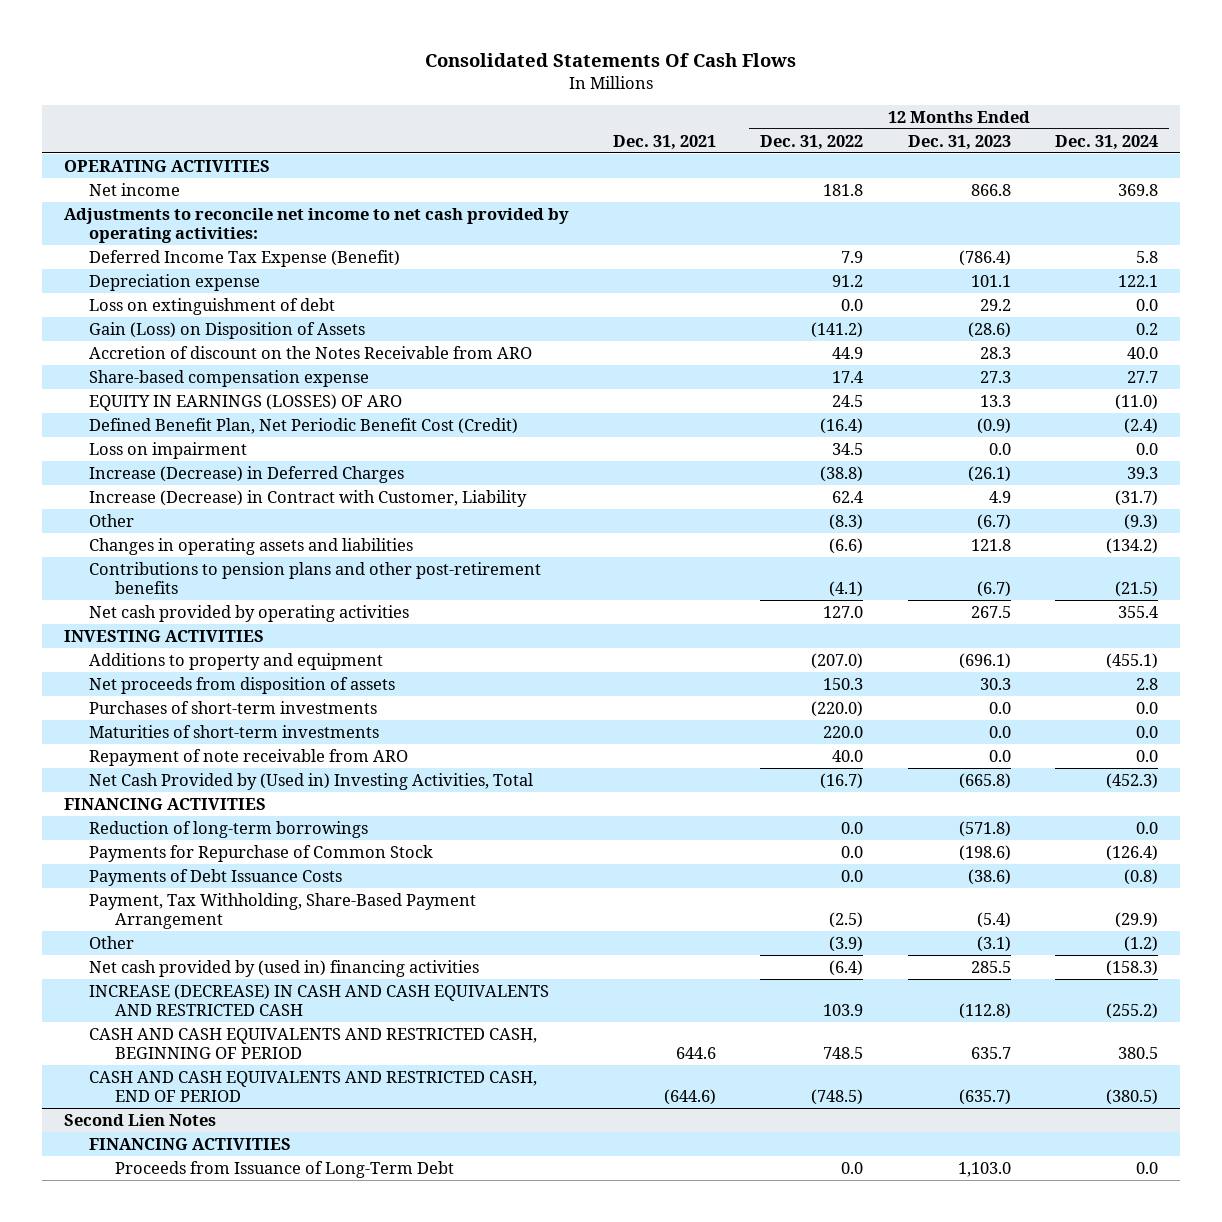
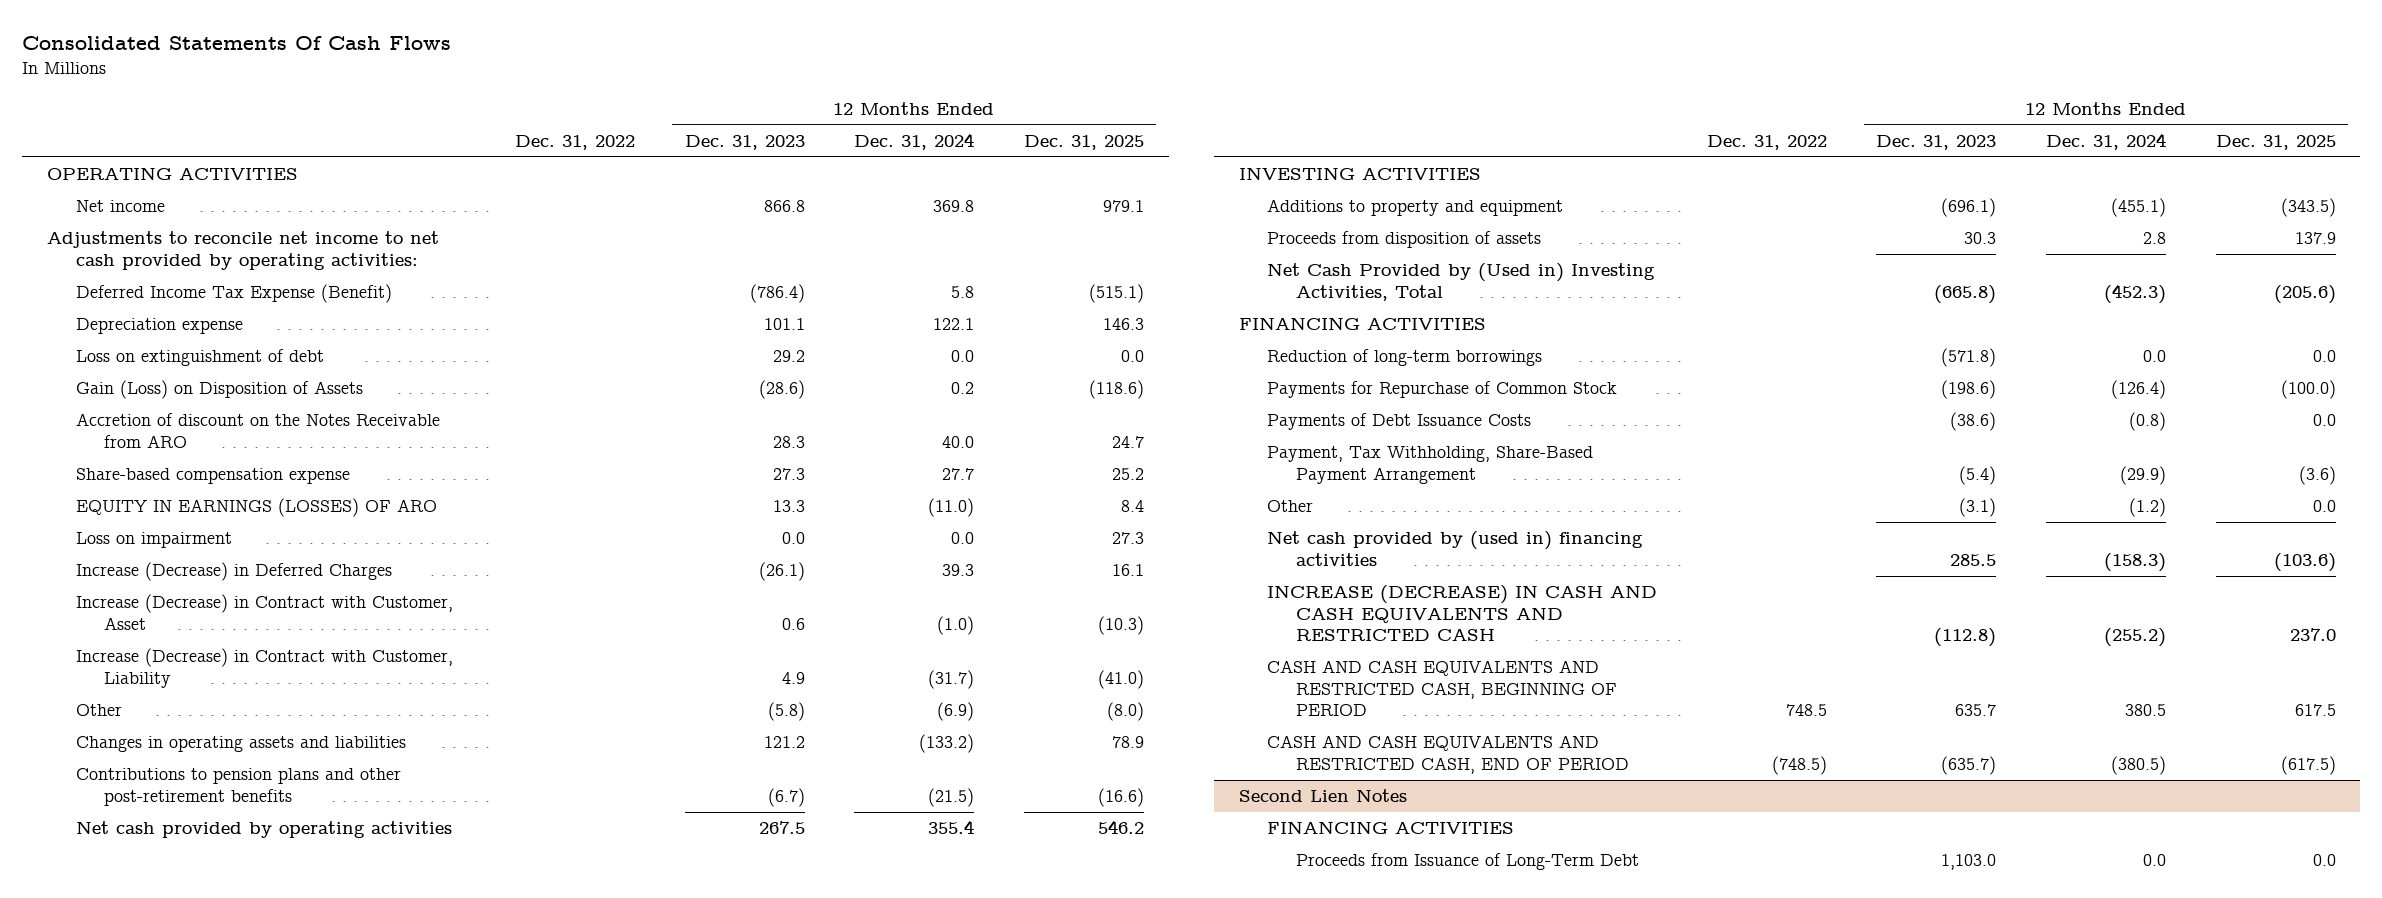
- | Dec. 31, 2021 | 12 Months Ended Dec. 31, 2022 | 12 Months Ended Dec. 31, 2023 | 12 Months Ended Dec. 31, 2024
+ | Dec. 31, 2022 | 12 Months Ended Dec. 31, 2023 | 12 Months Ended Dec. 31, 2024 | 12 Months Ended Dec. 31, 2025
- Defined Benefit Plan, Net Periodic Benefit Cost (Credit) | | (16.4) | (0.9) | (2.4)
+ Increase (Decrease) in Contract with Customer, Asset | | 0.6 | (1.0) | (10.3)
- Other | | (8.3) | (6.7) | (9.3)
- Changes in operating assets and liabilities | | (6.6) | 121.8 | (134.2)
+ Other | | (5.8) | (6.9) | (8.0)
+ Changes in operating assets and liabilities | | 121.2 | (133.2) | 78.9
- Net proceeds from disposition of assets | | 150.3 | 30.3 | 2.8
- Purchases of short-term investments | | (220.0) | 0.0 | 0.0
- Maturities of short-term investments | | 220.0 | 0.0 | 0.0
- Repayment of note receivable from ARO | | 40.0 | 0.0 | 0.0
+ Proceeds from disposition of assets | | 30.3 | 2.8 | 137.9

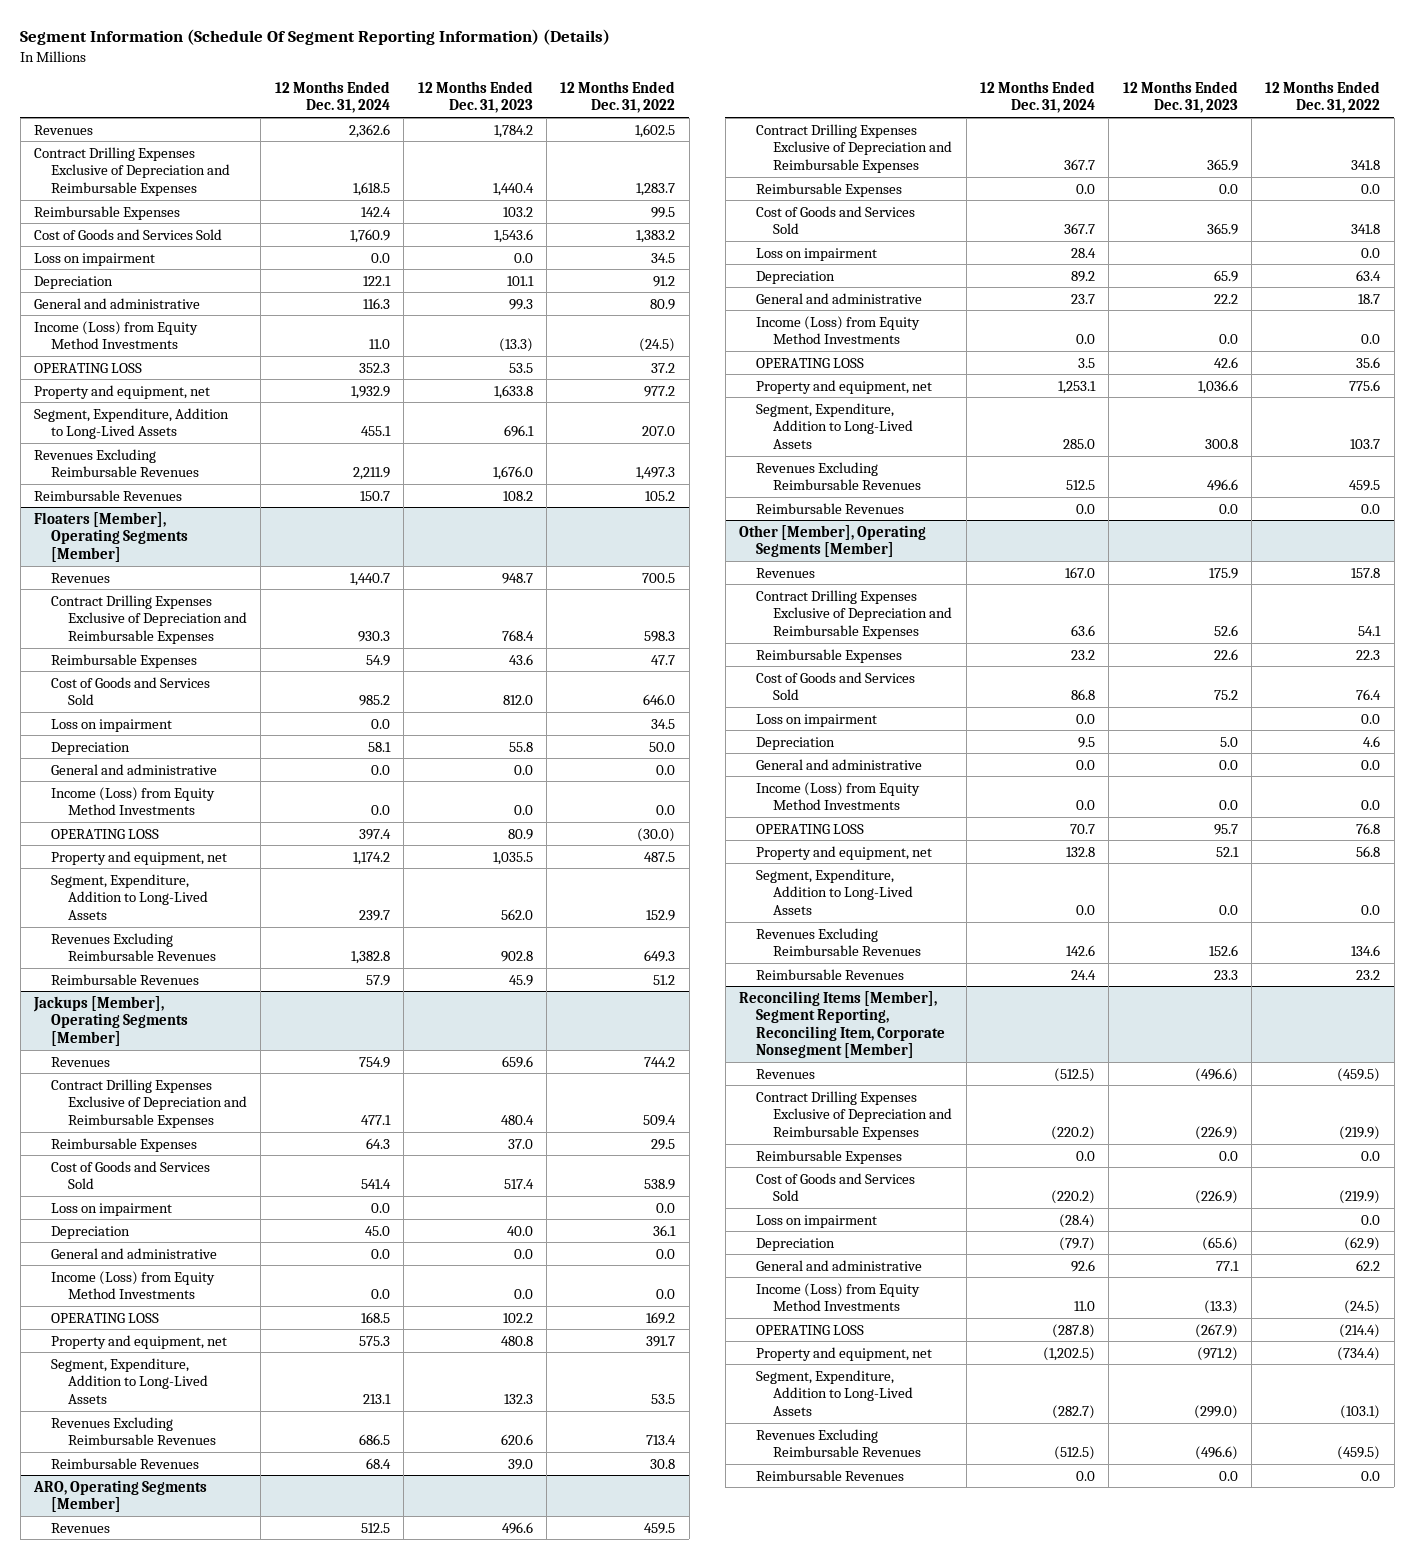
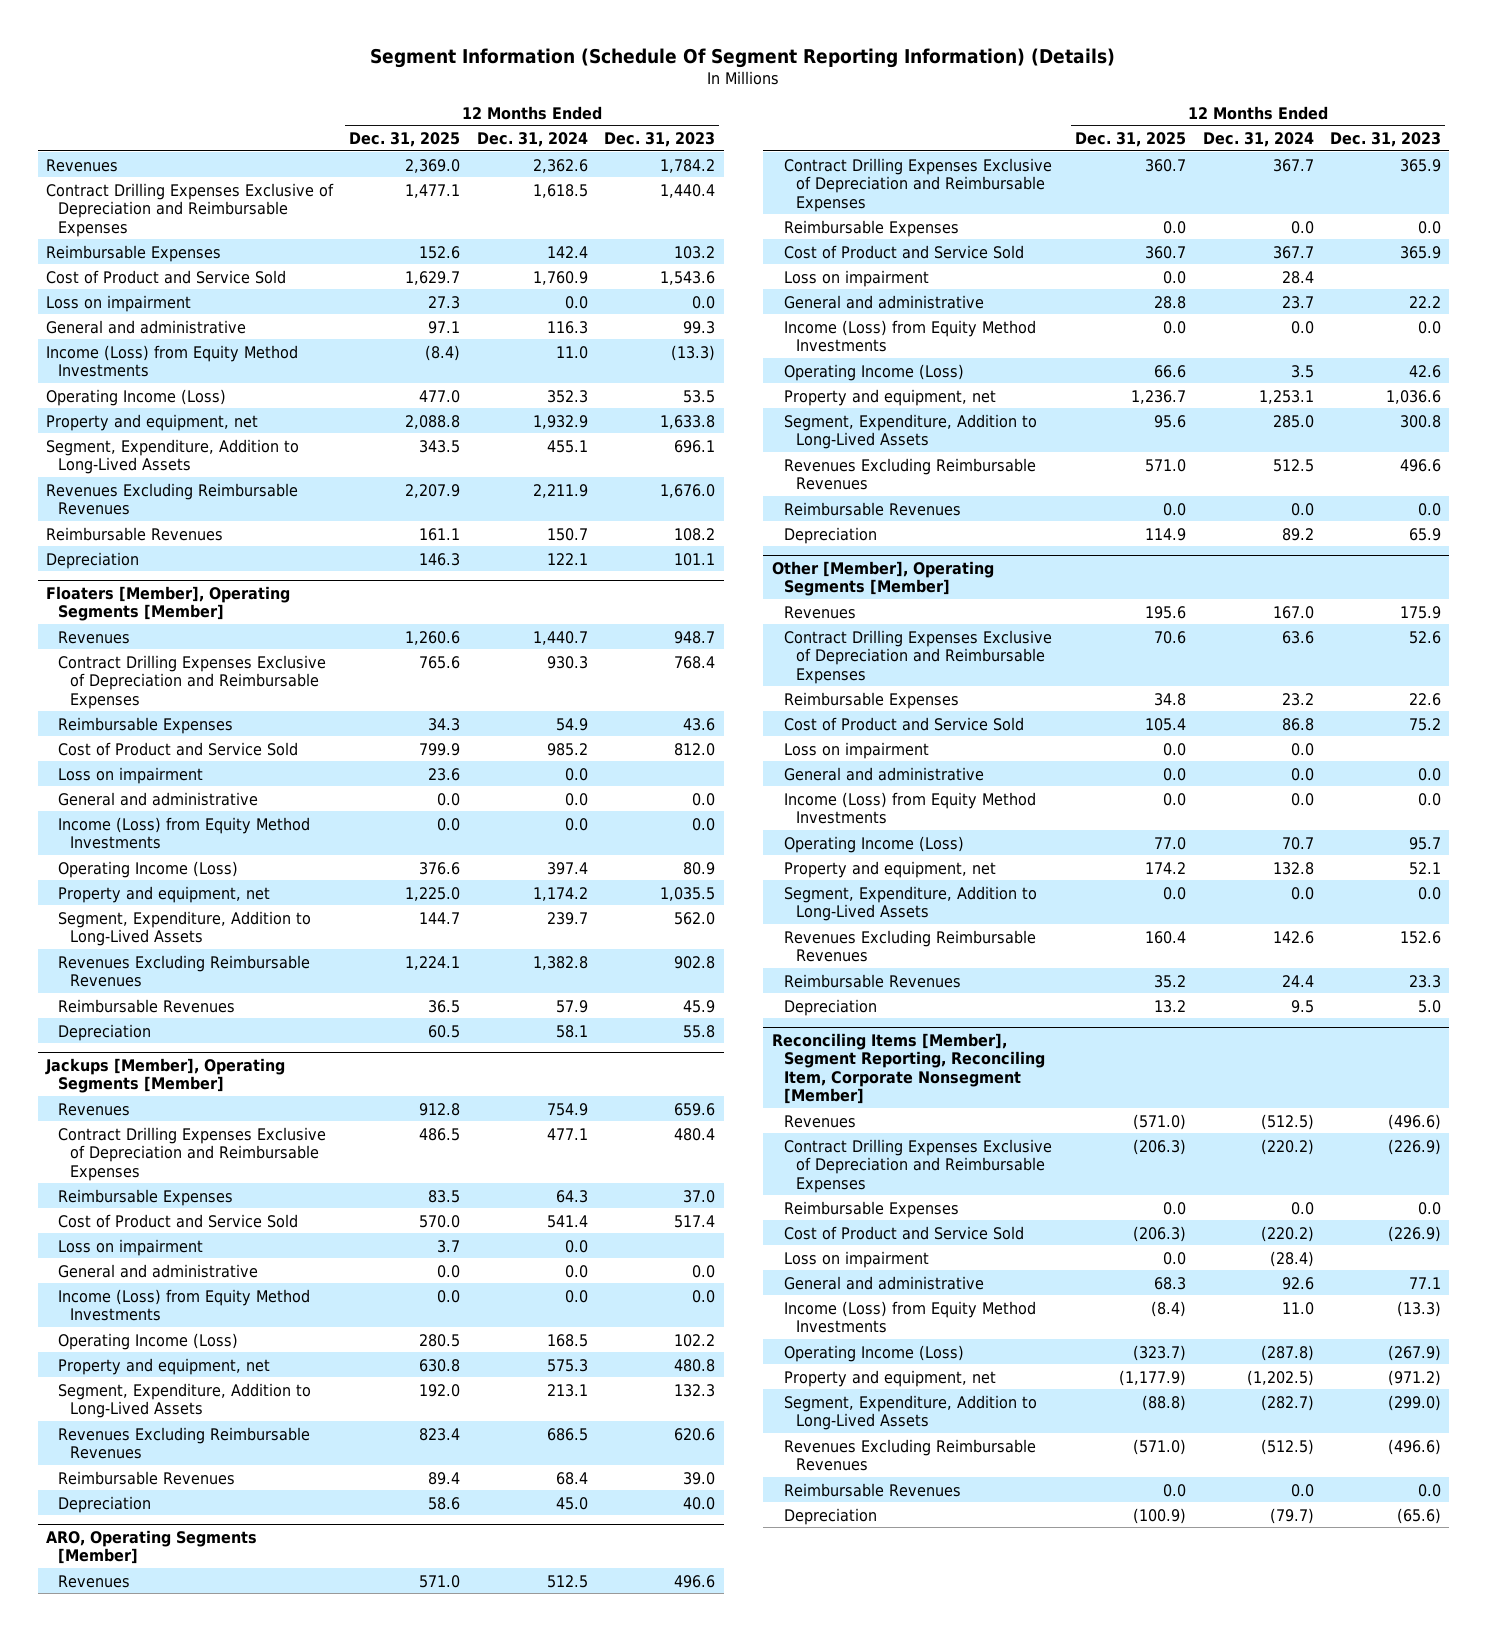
- | 12 Months Ended Dec. 31, 2024 | 12 Months Ended Dec. 31, 2023 | 12 Months Ended Dec. 31, 2022
+ | 12 Months Ended Dec. 31, 2025 | 12 Months Ended Dec. 31, 2024 | 12 Months Ended Dec. 31, 2023
- Cost of Goods and Services Sold | 1,760.9 | 1,543.6 | 1,383.2
+ Cost of Product and Service Sold | 1,629.7 | 1,760.9 | 1,543.6
- OPERATING LOSS | 352.3 | 53.5 | 37.2
+ Operating Income (Loss) | 477.0 | 352.3 | 53.5
moved down: Depreciation | 146.3 | 122.1 | 101.1
@ Floaters [Member], Operating Segments [Member]
- Cost of Goods and Services Sold | 985.2 | 812.0 | 646.0
+ Cost of Product and Service Sold | 799.9 | 985.2 | 812.0
- OPERATING LOSS | 397.4 | 80.9 | (30.0)
+ Operating Income (Loss) | 376.6 | 397.4 | 80.9
moved down: Depreciation | 60.5 | 58.1 | 55.8
@ Jackups [Member], Operating Segments [Member]
- Cost of Goods and Services Sold | 541.4 | 517.4 | 538.9
+ Cost of Product and Service Sold | 570.0 | 541.4 | 517.4
- OPERATING LOSS | 168.5 | 102.2 | 169.2
+ Operating Income (Loss) | 280.5 | 168.5 | 102.2
moved down: Depreciation | 58.6 | 45.0 | 40.0
@ ARO, Operating Segments [Member]
- Cost of Goods and Services Sold | 367.7 | 365.9 | 341.8
+ Cost of Product and Service Sold | 360.7 | 367.7 | 365.9
- OPERATING LOSS | 3.5 | 42.6 | 35.6
+ Operating Income (Loss) | 66.6 | 3.5 | 42.6
moved down: Depreciation | 114.9 | 89.2 | 65.9
@ Other [Member], Operating Segments [Member]
- Cost of Goods and Services Sold | 86.8 | 75.2 | 76.4
+ Cost of Product and Service Sold | 105.4 | 86.8 | 75.2
- OPERATING LOSS | 70.7 | 95.7 | 76.8
+ Operating Income (Loss) | 77.0 | 70.7 | 95.7
moved down: Depreciation | 13.2 | 9.5 | 5.0
@ Reconciling Items [Member], Segment Reporting, Reconciling Item, Corporate Nonsegment [Member]
- Cost of Goods and Services Sold | (220.2) | (226.9) | (219.9)
+ Cost of Product and Service Sold | (206.3) | (220.2) | (226.9)
- OPERATING LOSS | (287.8) | (267.9) | (214.4)
+ Operating Income (Loss) | (323.7) | (287.8) | (267.9)
moved down: Depreciation | (100.9) | (79.7) | (65.6)

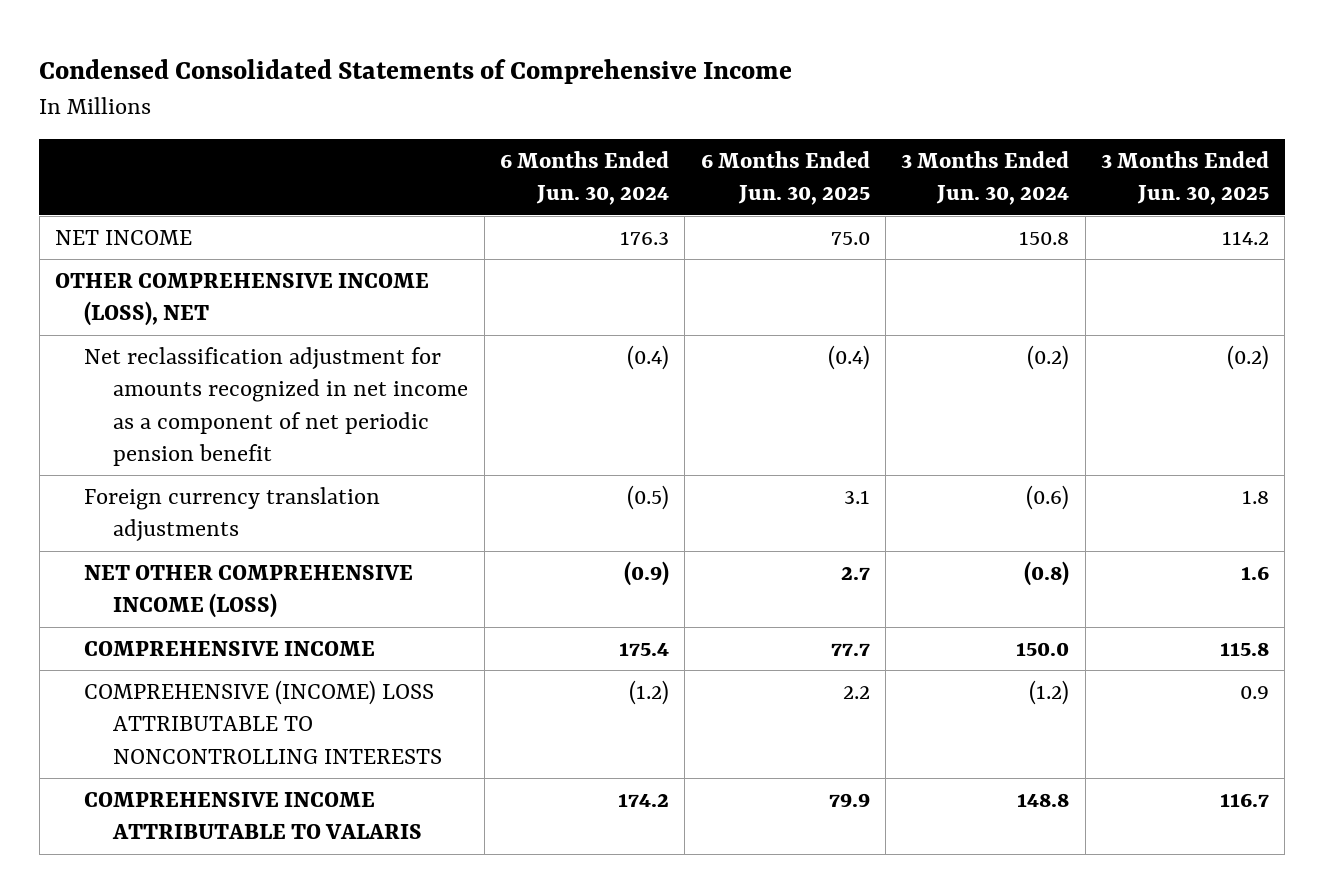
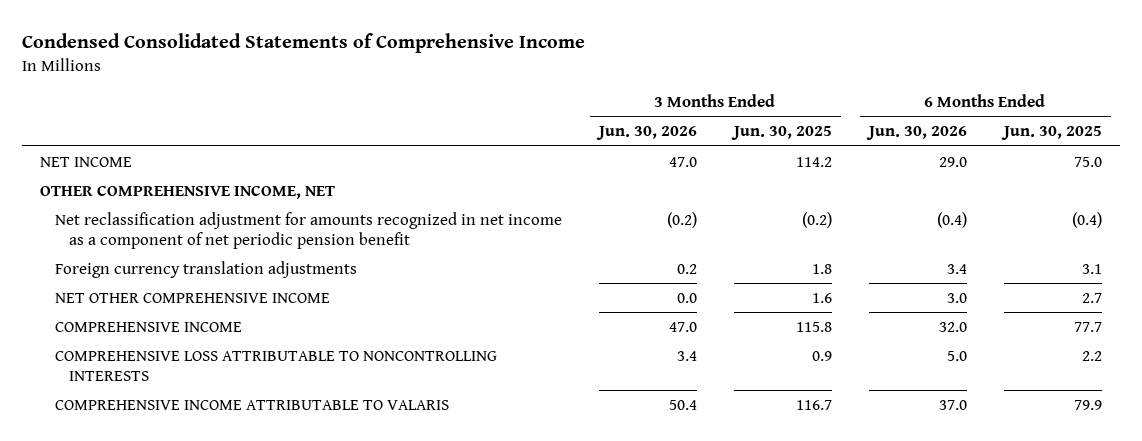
- | 6 Months Ended Jun. 30, 2024 | 6 Months Ended Jun. 30, 2025 | 3 Months Ended Jun. 30, 2024 | 3 Months Ended Jun. 30, 2025
+ | 3 Months Ended Jun. 30, 2026 | 3 Months Ended Jun. 30, 2025 | 6 Months Ended Jun. 30, 2026 | 6 Months Ended Jun. 30, 2025
- OTHER COMPREHENSIVE INCOME (LOSS), NET
+ OTHER COMPREHENSIVE INCOME, NET
- NET OTHER COMPREHENSIVE INCOME (LOSS) | (0.9) | 2.7 | (0.8) | 1.6
+ NET OTHER COMPREHENSIVE INCOME | 0.0 | 1.6 | 3.0 | 2.7
- COMPREHENSIVE (INCOME) LOSS ATTRIBUTABLE TO NONCONTROLLING INTERESTS | (1.2) | 2.2 | (1.2) | 0.9
+ COMPREHENSIVE LOSS ATTRIBUTABLE TO NONCONTROLLING INTERESTS | 3.4 | 0.9 | 5.0 | 2.2

